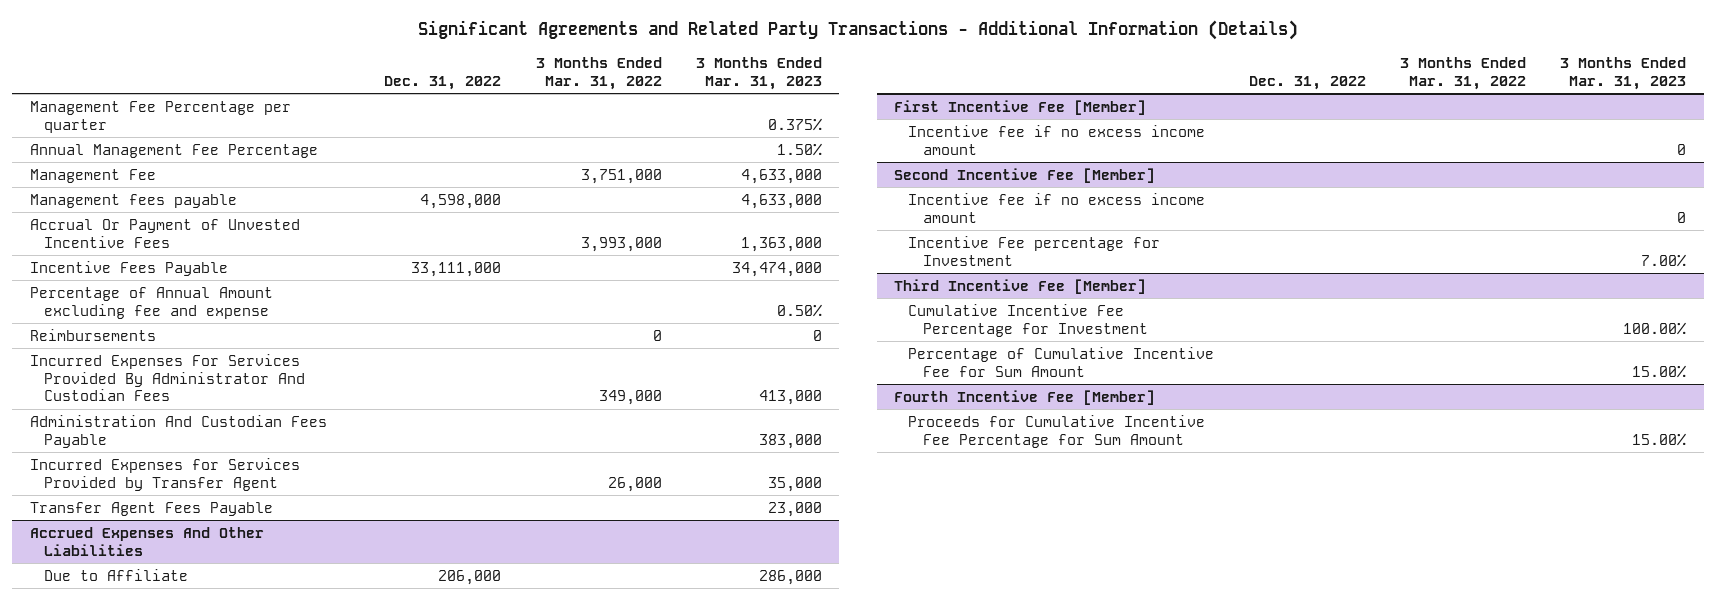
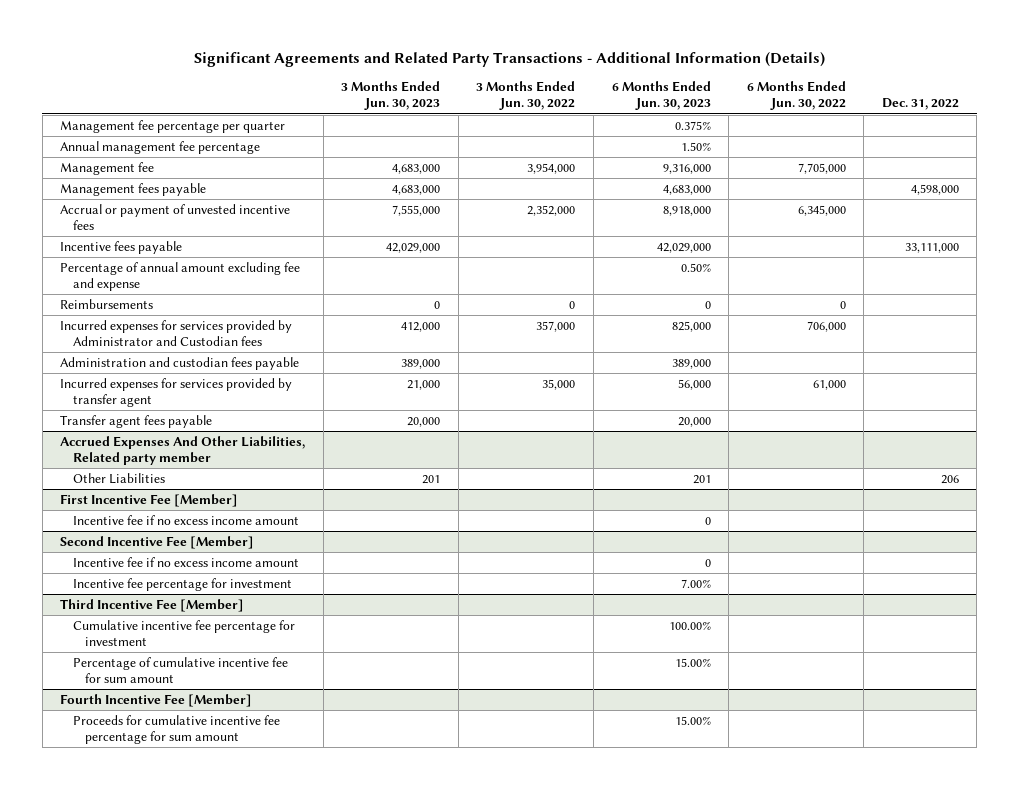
- | Dec. 31, 2022 | 3 Months Ended Mar. 31, 2022 | 3 Months Ended Mar. 31, 2023
+ | 3 Months Ended Jun. 30, 2023 | 3 Months Ended Jun. 30, 2022 | 6 Months Ended Jun. 30, 2023 | 6 Months Ended Jun. 30, 2022 | Dec. 31, 2022
- Management Fee Percentage per quarter | | | 0.375%
- Annual Management Fee Percentage | | | 1.50%
- Management Fee | | 3,751,000 | 4,633,000
+ Management fee percentage per quarter | | | 0.375% | |
+ Annual management fee percentage | | | 1.50% | |
+ Management fee | 4,683,000 | 3,954,000 | 9,316,000 | 7,705,000 |
- Accrual Or Payment of Unvested Incentive Fees | | 3,993,000 | 1,363,000
- Incentive Fees Payable | 33,111,000 | | 34,474,000
- Percentage of Annual Amount excluding fee and expense | | | 0.50%
+ Accrual or payment of unvested incentive fees | 7,555,000 | 2,352,000 | 8,918,000 | 6,345,000 |
+ Incentive fees payable | 42,029,000 | | 42,029,000 | | 33,111,000
+ Percentage of annual amount excluding fee and expense | | | 0.50% | |
- Incurred Expenses For Services Provided By Administrator And Custodian Fees | | 349,000 | 413,000
- Administration And Custodian Fees Payable | | | 383,000
- Incurred Expenses for Services Provided by Transfer Agent | | 26,000 | 35,000
- Transfer Agent Fees Payable | | | 23,000
- Accrued Expenses And Other Liabilities
- Due to Affiliate | 206,000 | | 286,000
+ Incurred expenses for services provided by Administrator and Custodian fees | 412,000 | 357,000 | 825,000 | 706,000 |
+ Administration and custodian fees payable | 389,000 | | 389,000 | |
+ Incurred expenses for services provided by transfer agent | 21,000 | 35,000 | 56,000 | 61,000 |
+ Transfer agent fees payable | 20,000 | | 20,000 | |
+ Accrued Expenses And Other Liabilities, Related party member
+ Other Liabilities | 201 | | 201 | | 206
@ Second Incentive Fee [Member]
- Incentive Fee percentage for Investment | | | 7.00%
+ Incentive fee percentage for investment | | | 7.00% | |
@ Third Incentive Fee [Member]
- Cumulative Incentive Fee Percentage for Investment | | | 100.00%
- Percentage of Cumulative Incentive Fee for Sum Amount | | | 15.00%
+ Cumulative incentive fee percentage for investment | | | 100.00% | |
+ Percentage of cumulative incentive fee for sum amount | | | 15.00% | |
@ Fourth Incentive Fee [Member]
- Proceeds for Cumulative Incentive Fee Percentage for Sum Amount | | | 15.00%
+ Proceeds for cumulative incentive fee percentage for sum amount | | | 15.00% | |

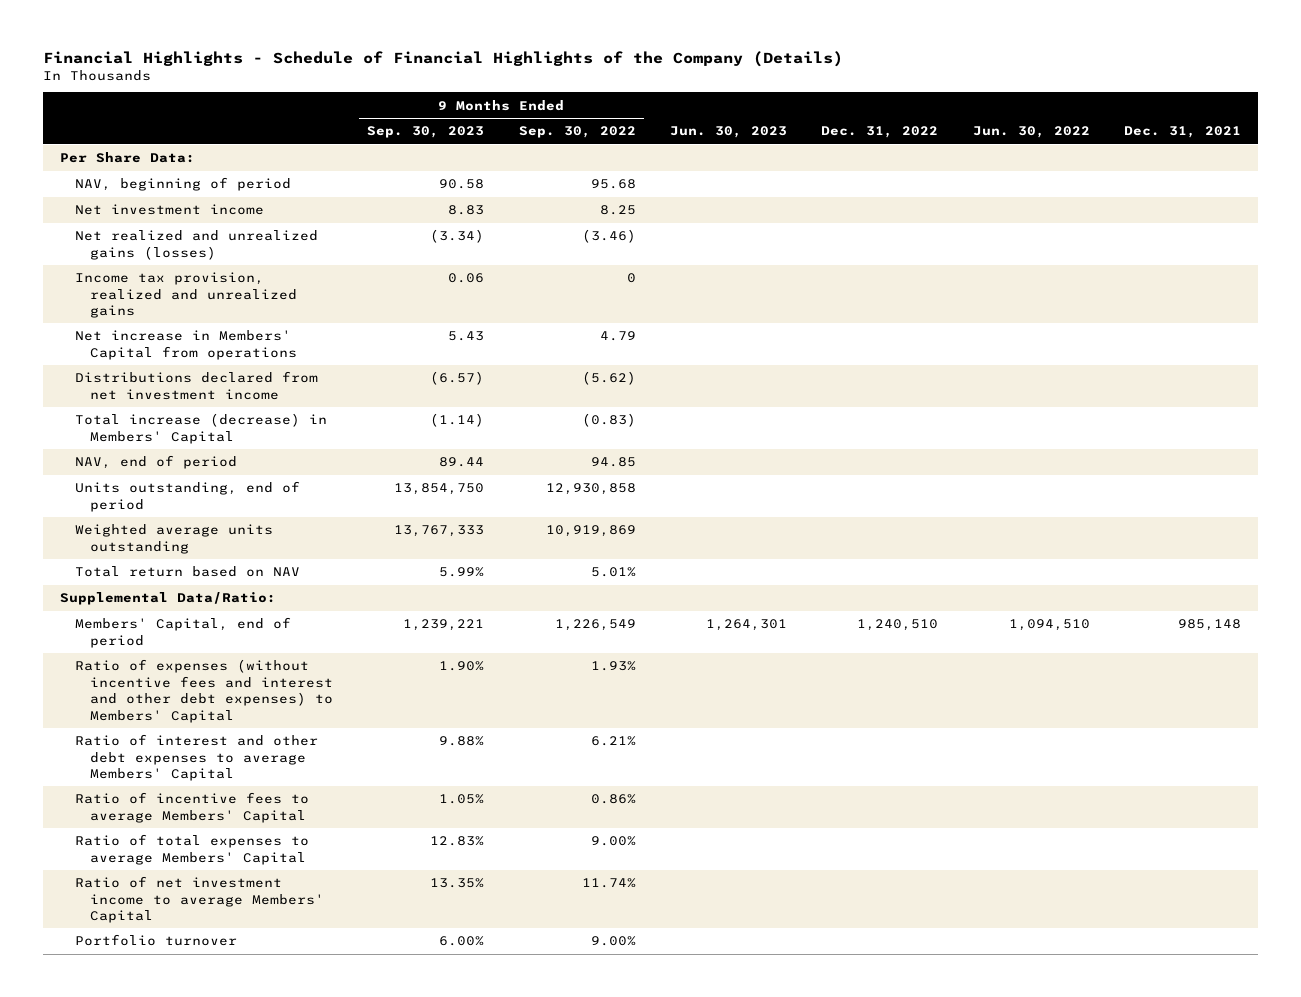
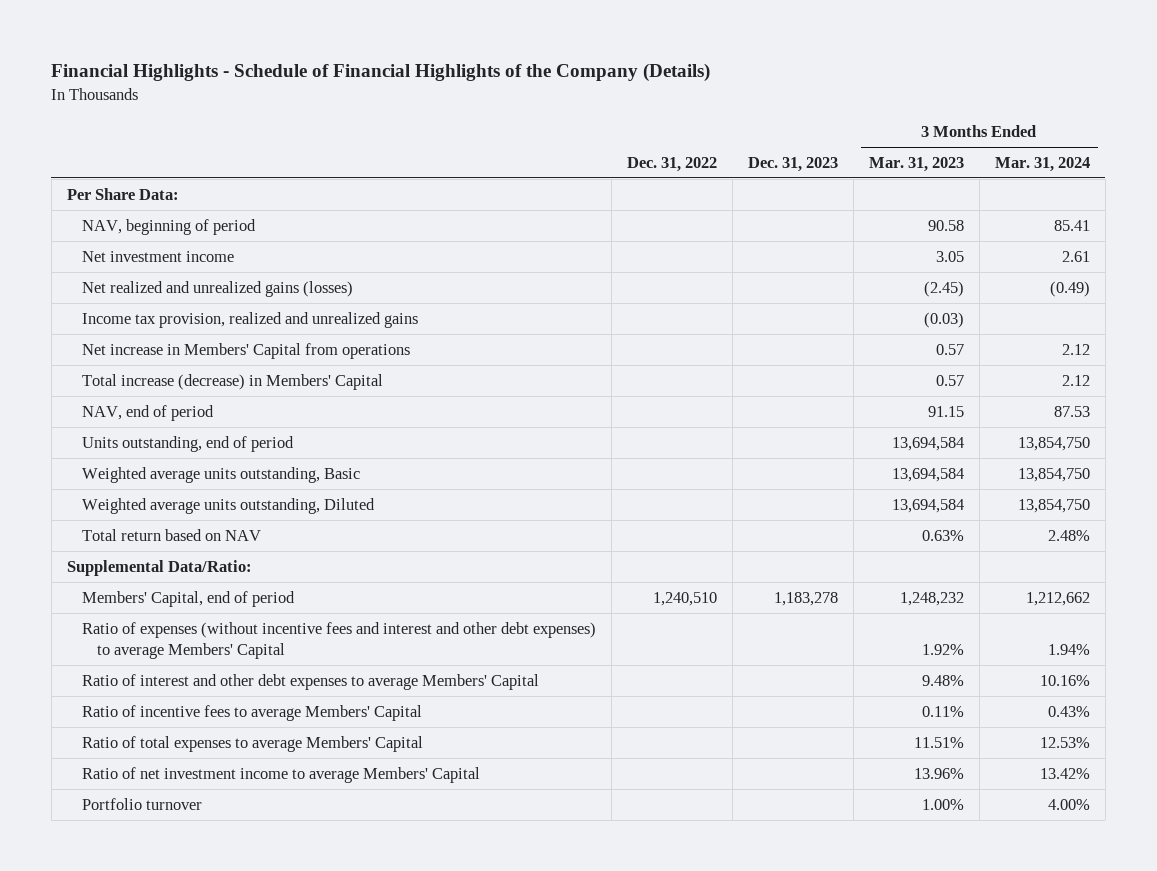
- | 9 Months Ended Sep. 30, 2023 | 9 Months Ended Sep. 30, 2022 | Jun. 30, 2023 | Dec. 31, 2022 | Jun. 30, 2022 | Dec. 31, 2021
+ | Dec. 31, 2022 | Dec. 31, 2023 | 3 Months Ended Mar. 31, 2023 | 3 Months Ended Mar. 31, 2024
- Distributions declared from net investment income | (6.57) | (5.62) | | | |
- Weighted average units outstanding | 13,767,333 | 10,919,869 | | | |
+ Weighted average units outstanding, Basic | | | 13,694,584 | 13,854,750
+ Weighted average units outstanding, Diluted | | | 13,694,584 | 13,854,750
- Ratio of expenses (without incentive fees and interest and other debt expenses) to Members' Capital | 1.90% | 1.93% | | | |
+ Ratio of expenses (without incentive fees and interest and other debt expenses) to average Members' Capital | | | 1.92% | 1.94%

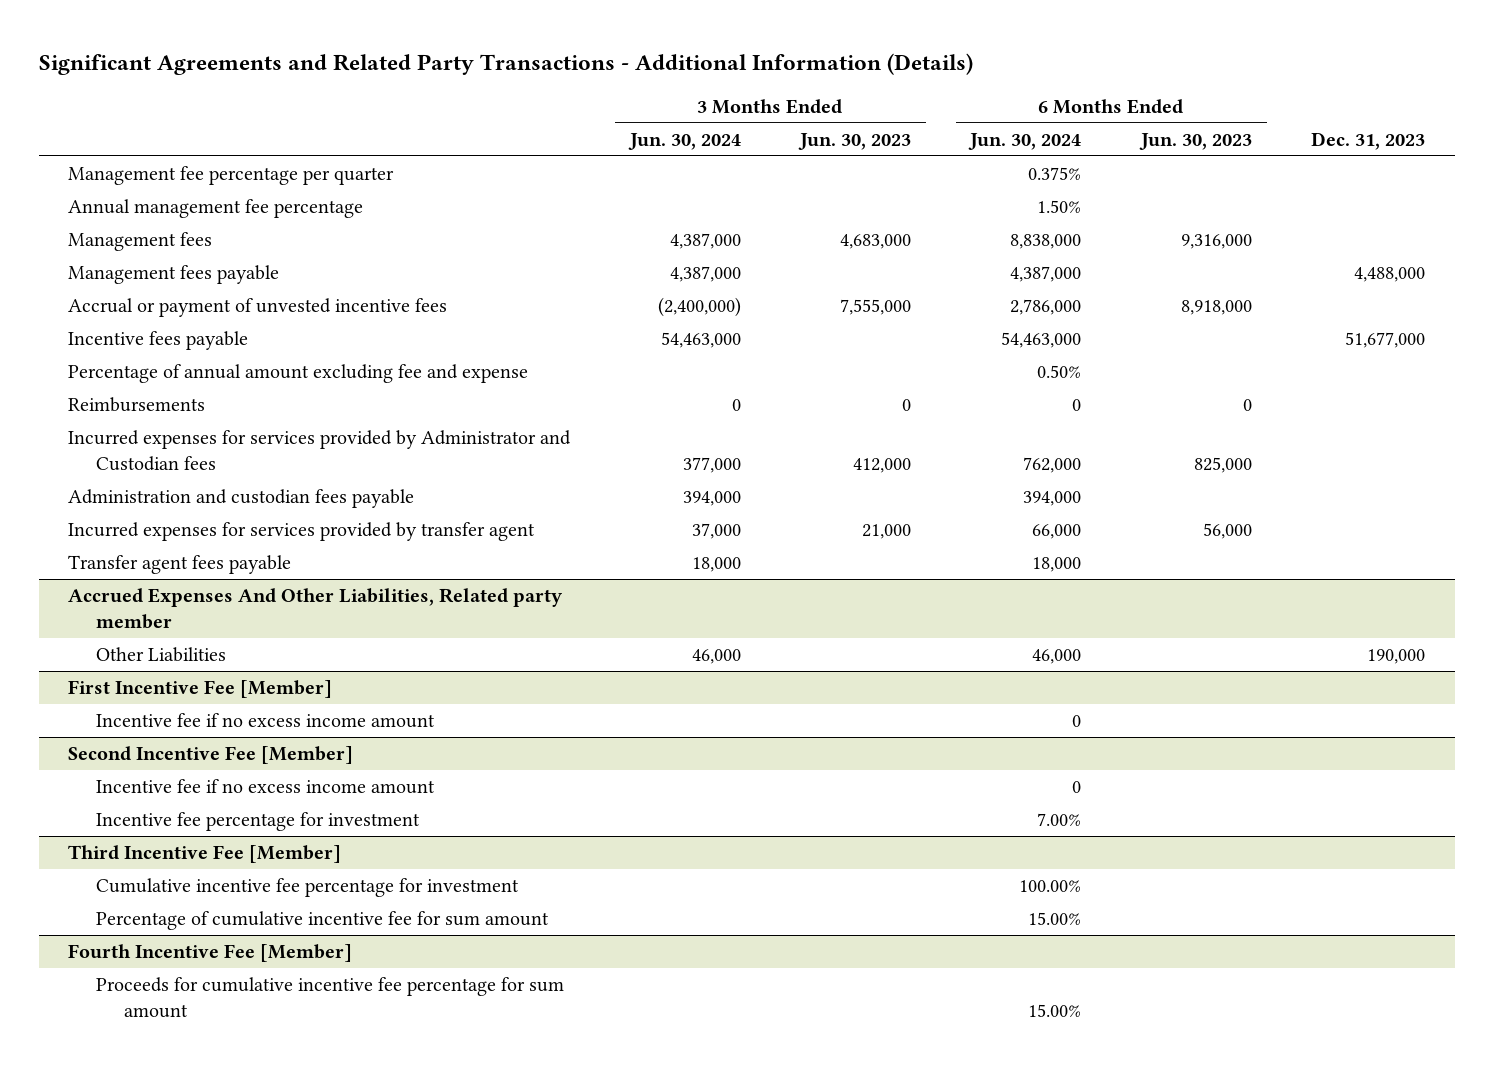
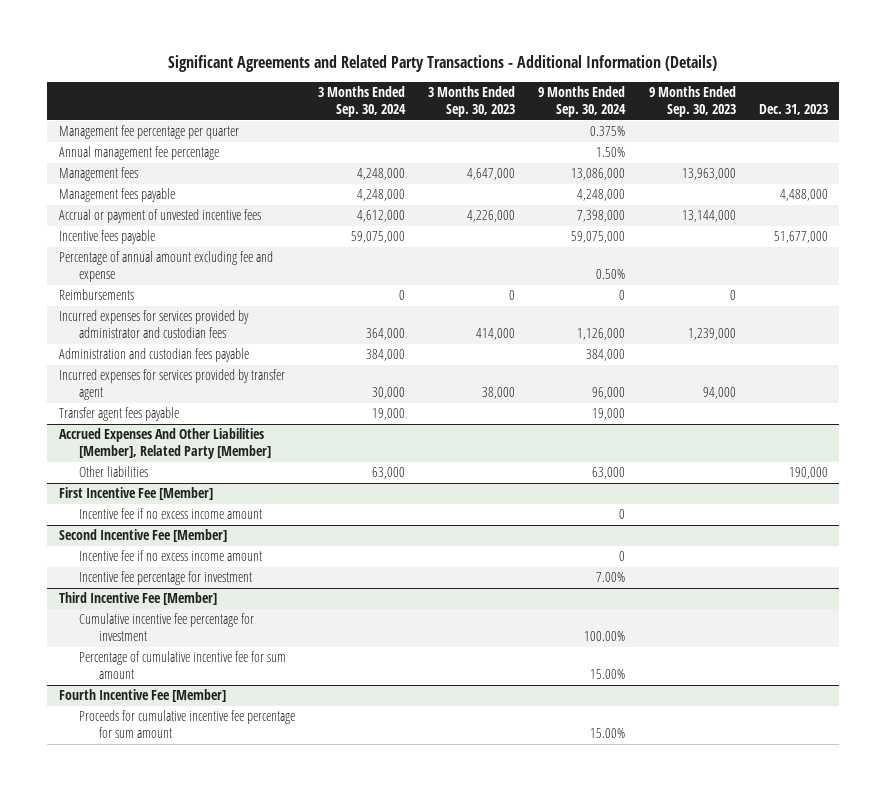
- | 3 Months Ended Jun. 30, 2024 | 3 Months Ended Jun. 30, 2023 | 6 Months Ended Jun. 30, 2024 | 6 Months Ended Jun. 30, 2023 | Dec. 31, 2023
+ | 3 Months Ended Sep. 30, 2024 | 3 Months Ended Sep. 30, 2023 | 9 Months Ended Sep. 30, 2024 | 9 Months Ended Sep. 30, 2023 | Dec. 31, 2023
- Incurred expenses for services provided by Administrator and Custodian fees | 377,000 | 412,000 | 762,000 | 825,000 |
+ Incurred expenses for services provided by administrator and custodian fees | 364,000 | 414,000 | 1,126,000 | 1,239,000 |
- Accrued Expenses And Other Liabilities, Related party member
- Other Liabilities | 46,000 | | 46,000 | | 190,000
+ Accrued Expenses And Other Liabilities [Member], Related Party [Member]
+ Other liabilities | 63,000 | | 63,000 | | 190,000

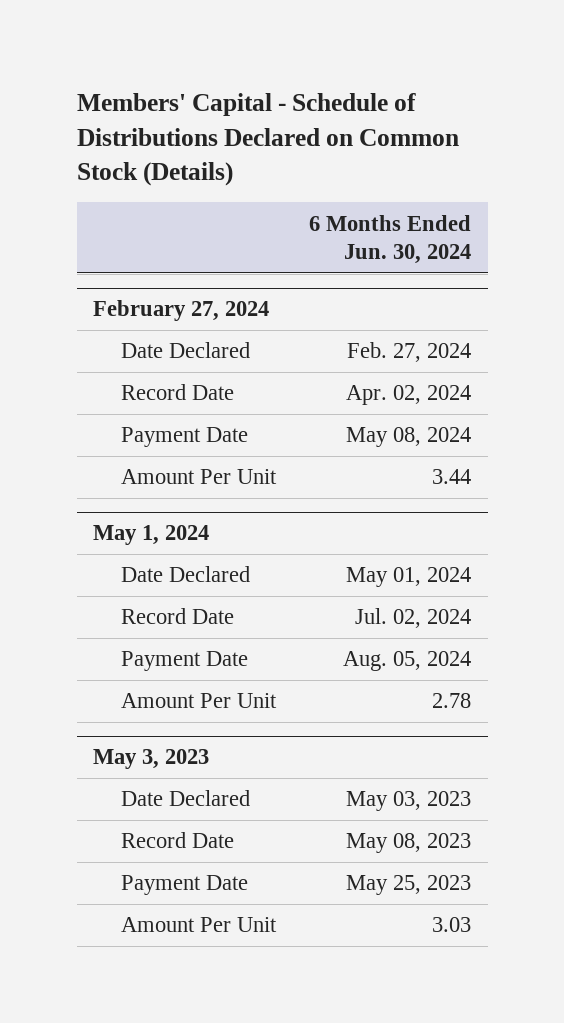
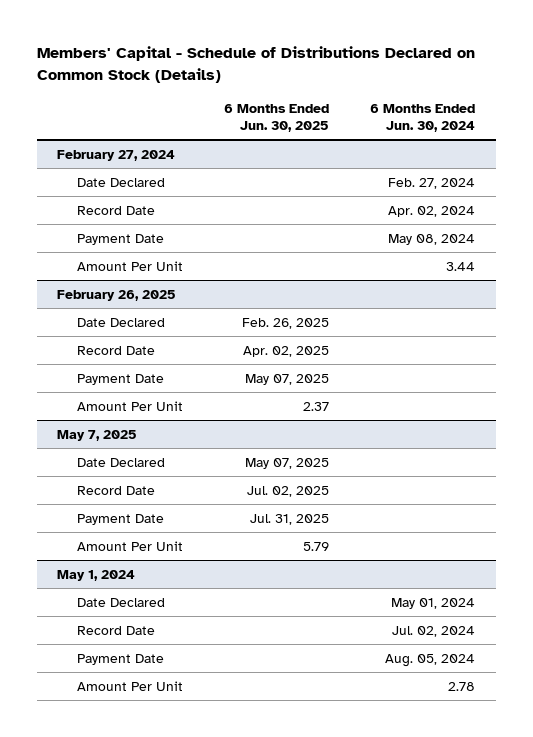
- | 6 Months Ended Jun. 30, 2024
+ | 6 Months Ended Jun. 30, 2025 | 6 Months Ended Jun. 30, 2024
+ February 26, 2025
+ Date Declared | Feb. 26, 2025 |
+ Record Date | Apr. 02, 2025 |
+ Payment Date | May 07, 2025 |
+ Amount Per Unit | 2.37 |
+ May 7, 2025
+ Date Declared | May 07, 2025 |
+ Record Date | Jul. 02, 2025 |
+ Payment Date | Jul. 31, 2025 |
+ Amount Per Unit | 5.79 |
- May 3, 2023
- Date Declared | May 03, 2023
- Record Date | May 08, 2023
- Payment Date | May 25, 2023
- Amount Per Unit | 3.03

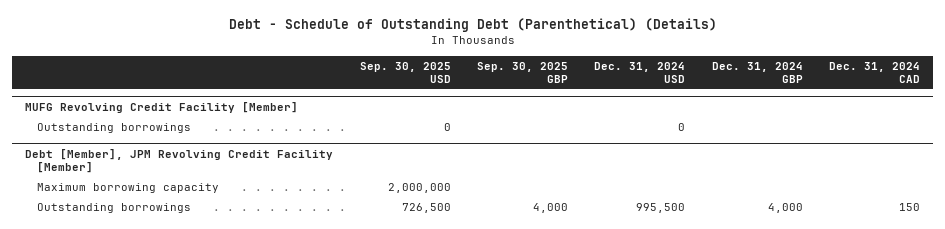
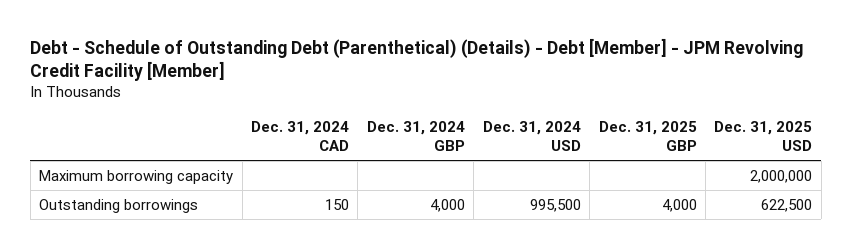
- Debt - Schedule of Outstanding Debt (Parenthetical) (Details)
+ Debt - Schedule of Outstanding Debt (Parenthetical) (Details) - Debt [Member] - JPM Revolving Credit Facility [Member]
- | Sep. 30, 2025 USD | Sep. 30, 2025 GBP | Dec. 31, 2024 USD | Dec. 31, 2024 GBP | Dec. 31, 2024 CAD
+ | Dec. 31, 2024 CAD | Dec. 31, 2024 GBP | Dec. 31, 2024 USD | Dec. 31, 2025 GBP | Dec. 31, 2025 USD
- MUFG Revolving Credit Facility [Member]
- Outstanding borrowings | 0 | | 0 | |
- Debt [Member], JPM Revolving Credit Facility [Member]

